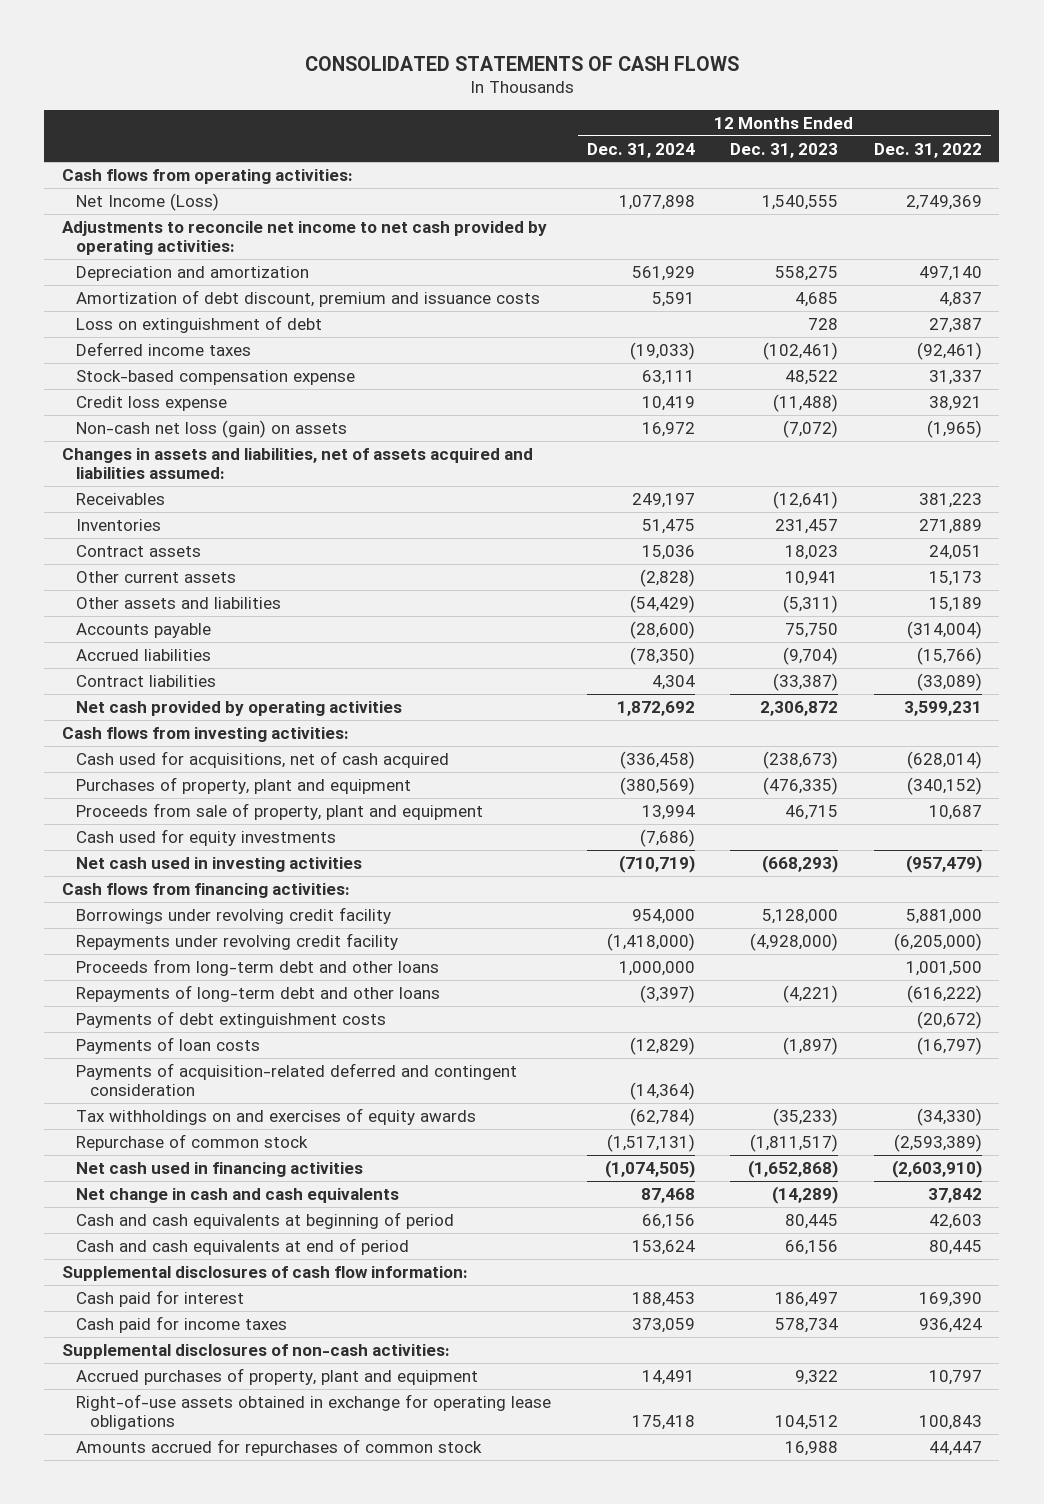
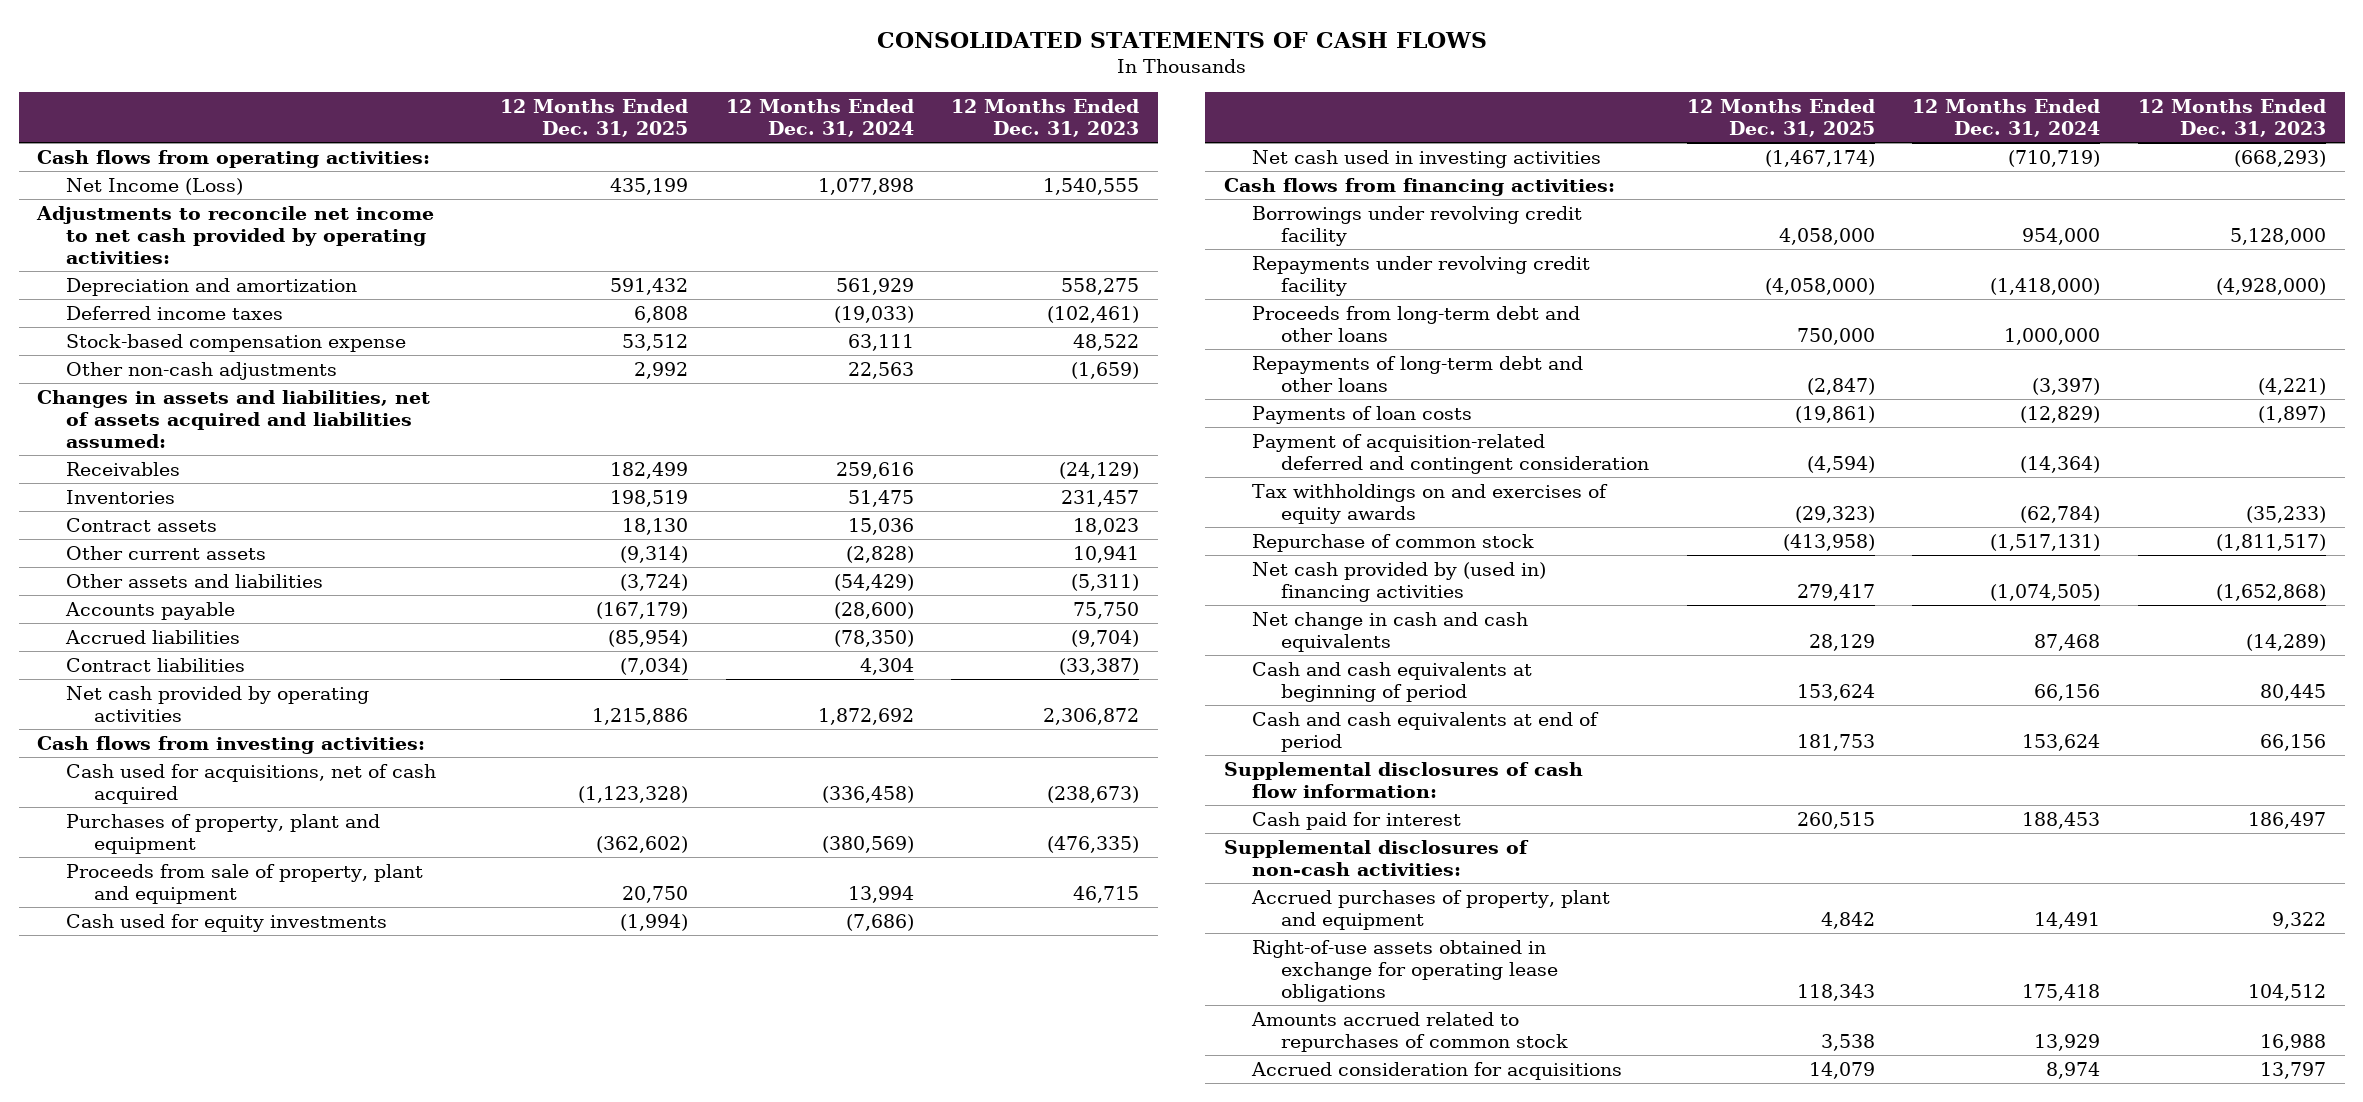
- | 12 Months Ended Dec. 31, 2024 | 12 Months Ended Dec. 31, 2023 | 12 Months Ended Dec. 31, 2022
+ | 12 Months Ended Dec. 31, 2025 | 12 Months Ended Dec. 31, 2024 | 12 Months Ended Dec. 31, 2023
- Amortization of debt discount, premium and issuance costs | 5,591 | 4,685 | 4,837
- Loss on extinguishment of debt | | 728 | 27,387
- Credit loss expense | 10,419 | (11,488) | 38,921
- Non-cash net loss (gain) on assets | 16,972 | (7,072) | (1,965)
+ Other non-cash adjustments | 2,992 | 22,563 | (1,659)
- Receivables | 249,197 | (12,641) | 381,223
+ Receivables | 182,499 | 259,616 | (24,129)
- Payments of debt extinguishment costs | | | (20,672)
- Payments of acquisition-related deferred and contingent consideration | (14,364) | |
+ Payment of acquisition-related deferred and contingent consideration | (4,594) | (14,364) |
- Net cash used in financing activities | (1,074,505) | (1,652,868) | (2,603,910)
+ Net cash provided by (used in) financing activities | 279,417 | (1,074,505) | (1,652,868)
- Cash paid for income taxes | 373,059 | 578,734 | 936,424
- Amounts accrued for repurchases of common stock | | 16,988 | 44,447
+ Amounts accrued related to repurchases of common stock | 3,538 | 13,929 | 16,988
+ Accrued consideration for acquisitions | 14,079 | 8,974 | 13,797

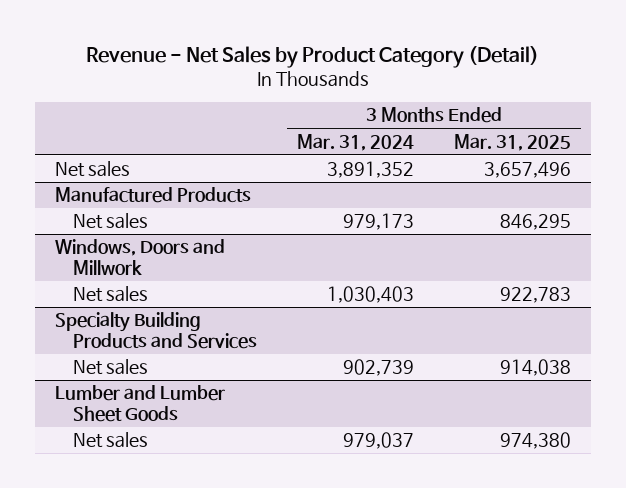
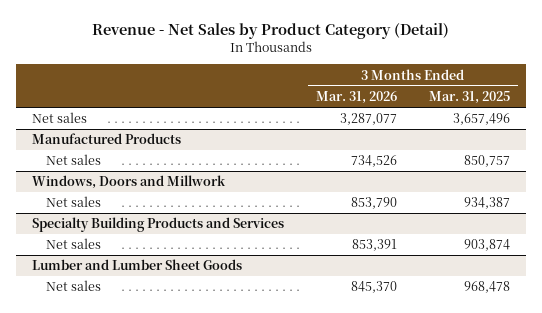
- | 3 Months Ended Mar. 31, 2024 | 3 Months Ended Mar. 31, 2025
+ | 3 Months Ended Mar. 31, 2026 | 3 Months Ended Mar. 31, 2025
@ Manufactured Products
- Net sales | 979,173 | 846,295
+ Net sales | 734,526 | 850,757
@ Windows, Doors and Millwork
- Net sales | 1,030,403 | 922,783
+ Net sales | 853,790 | 934,387
@ Specialty Building Products and Services
- Net sales | 902,739 | 914,038
+ Net sales | 853,391 | 903,874
@ Lumber and Lumber Sheet Goods
- Net sales | 979,037 | 974,380
+ Net sales | 845,370 | 968,478

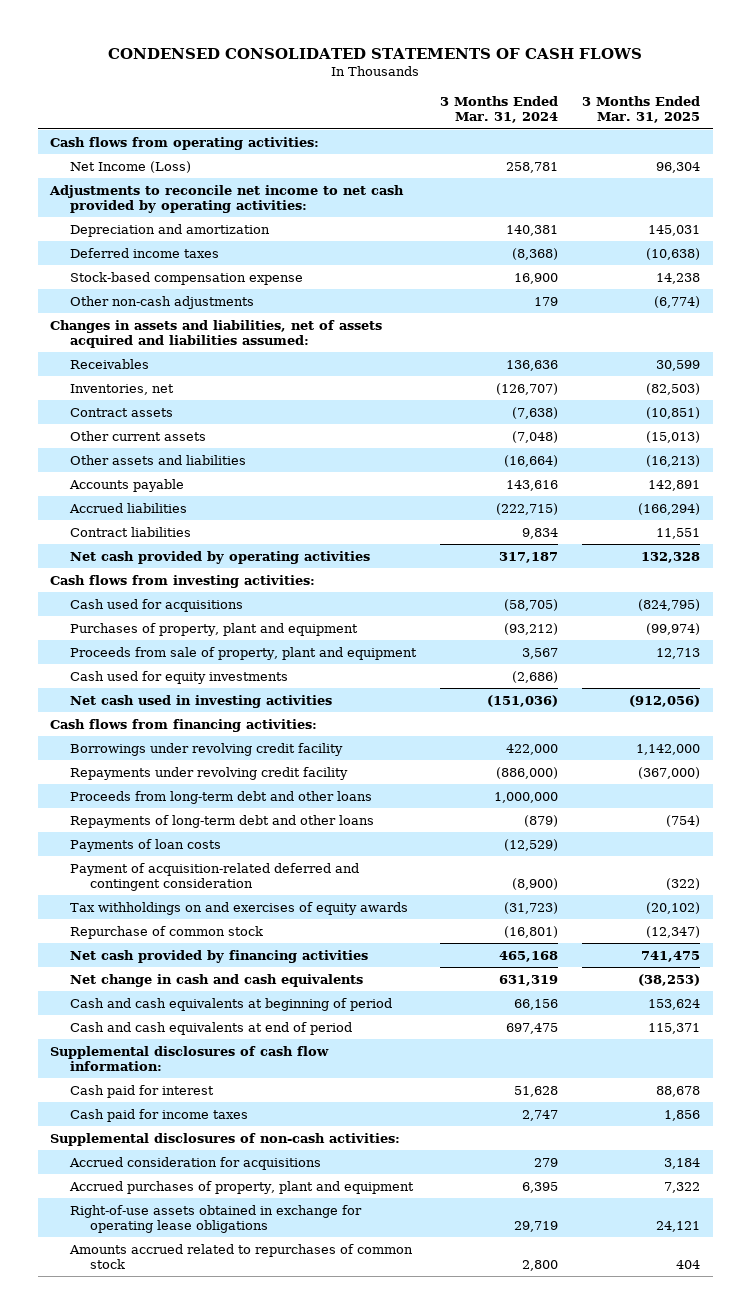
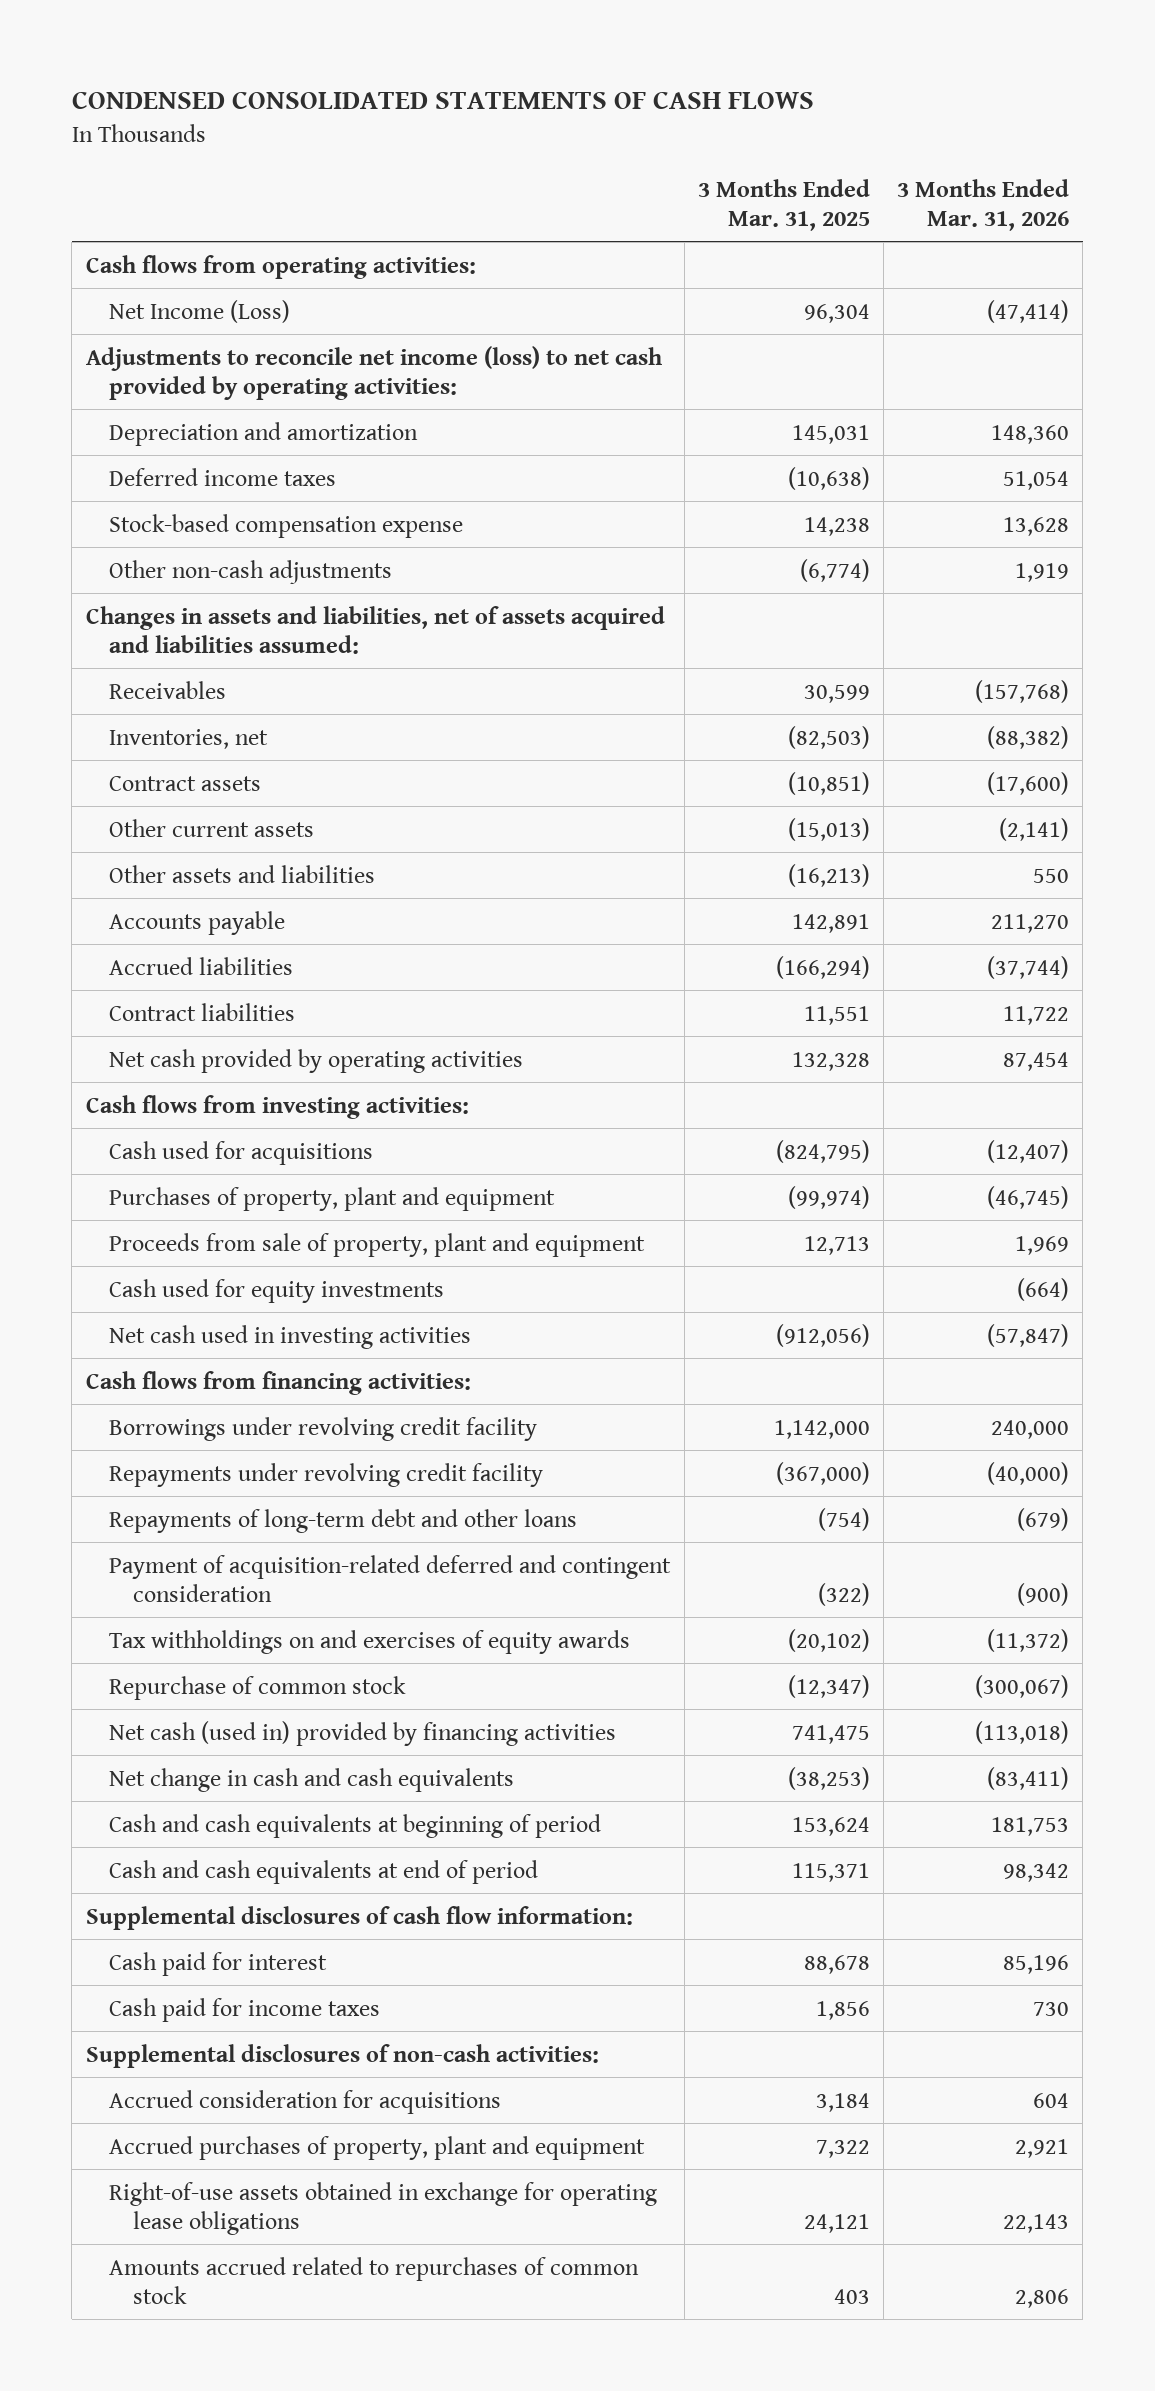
- | 3 Months Ended Mar. 31, 2024 | 3 Months Ended Mar. 31, 2025
+ | 3 Months Ended Mar. 31, 2025 | 3 Months Ended Mar. 31, 2026
- Adjustments to reconcile net income to net cash provided by operating activities:
+ Adjustments to reconcile net income (loss) to net cash provided by operating activities:
- Proceeds from long-term debt and other loans | 1,000,000 |
- Payments of loan costs | (12,529) |
- Net cash provided by financing activities | 465,168 | 741,475
+ Net cash (used in) provided by financing activities | 741,475 | (113,018)
- Amounts accrued related to repurchases of common stock | 2,800 | 404
+ Amounts accrued related to repurchases of common stock | 403 | 2,806

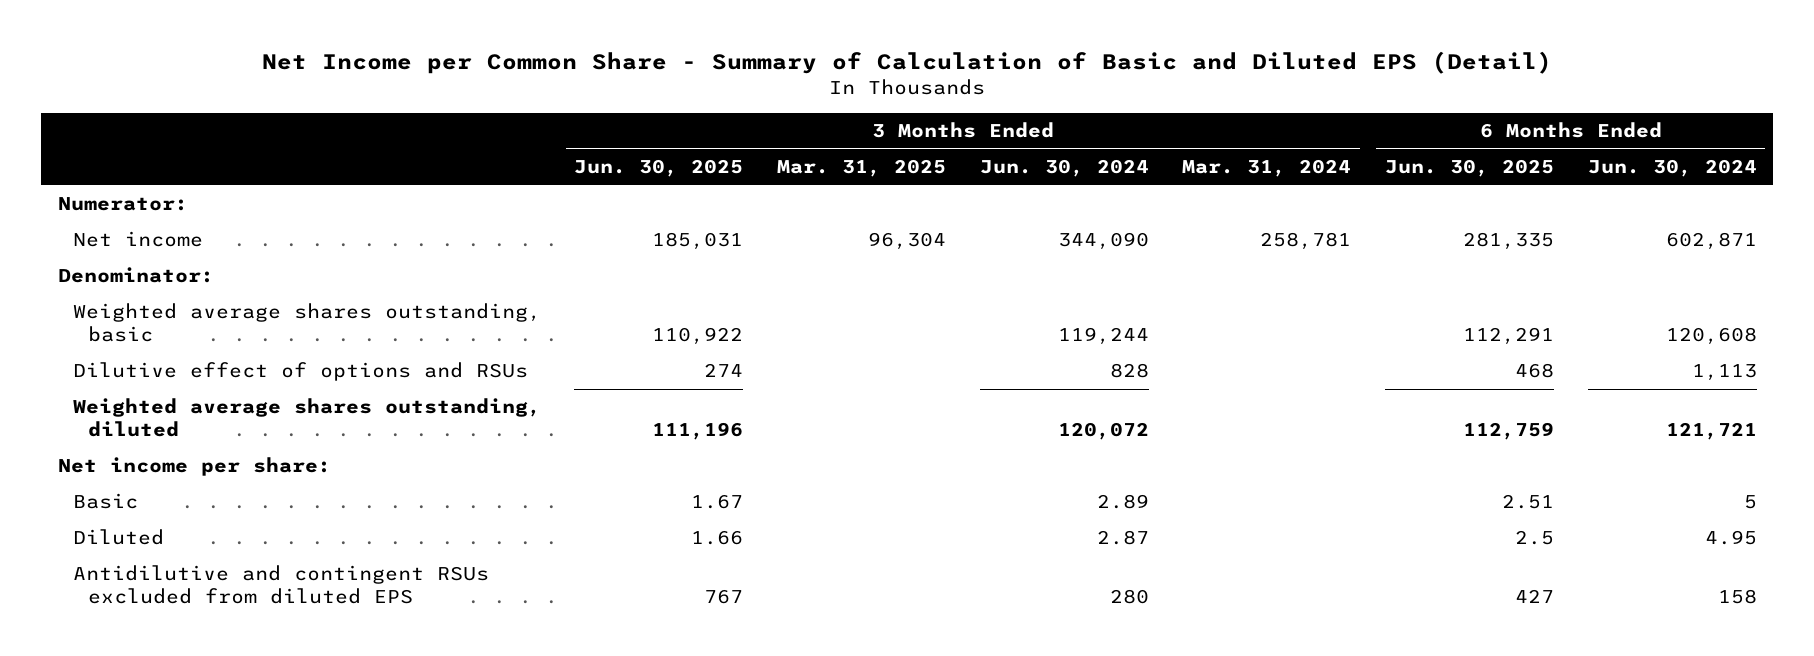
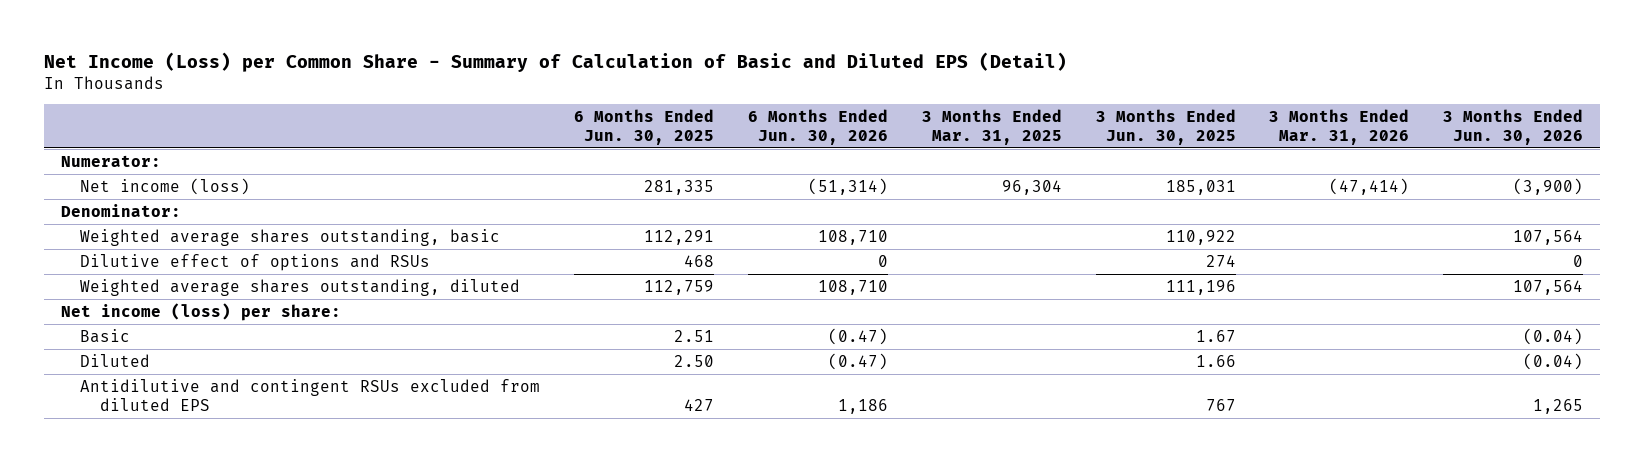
- Net Income per Common Share - Summary of Calculation of Basic and Diluted EPS (Detail)
+ Net Income (Loss) per Common Share - Summary of Calculation of Basic and Diluted EPS (Detail)
- | 3 Months Ended Jun. 30, 2025 | 3 Months Ended Mar. 31, 2025 | 3 Months Ended Jun. 30, 2024 | 3 Months Ended Mar. 31, 2024 | 6 Months Ended Jun. 30, 2025 | 6 Months Ended Jun. 30, 2024
+ | 6 Months Ended Jun. 30, 2025 | 6 Months Ended Jun. 30, 2026 | 3 Months Ended Mar. 31, 2025 | 3 Months Ended Jun. 30, 2025 | 3 Months Ended Mar. 31, 2026 | 3 Months Ended Jun. 30, 2026
- Net income | 185,031 | 96,304 | 344,090 | 258,781 | 281,335 | 602,871
+ Net income (loss) | 281,335 | (51,314) | 96,304 | 185,031 | (47,414) | (3,900)
- Net income per share:
+ Net income (loss) per share:
- Diluted | 1.66 | | 2.87 | | 2.5 | 4.95
+ Diluted | 2.50 | (0.47) | | 1.66 | | (0.04)

